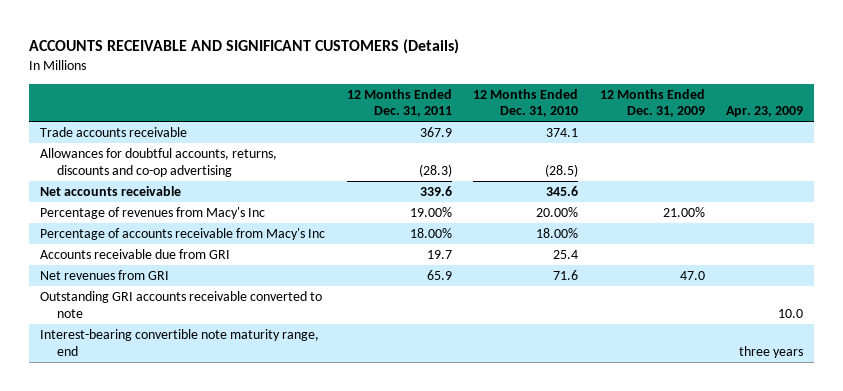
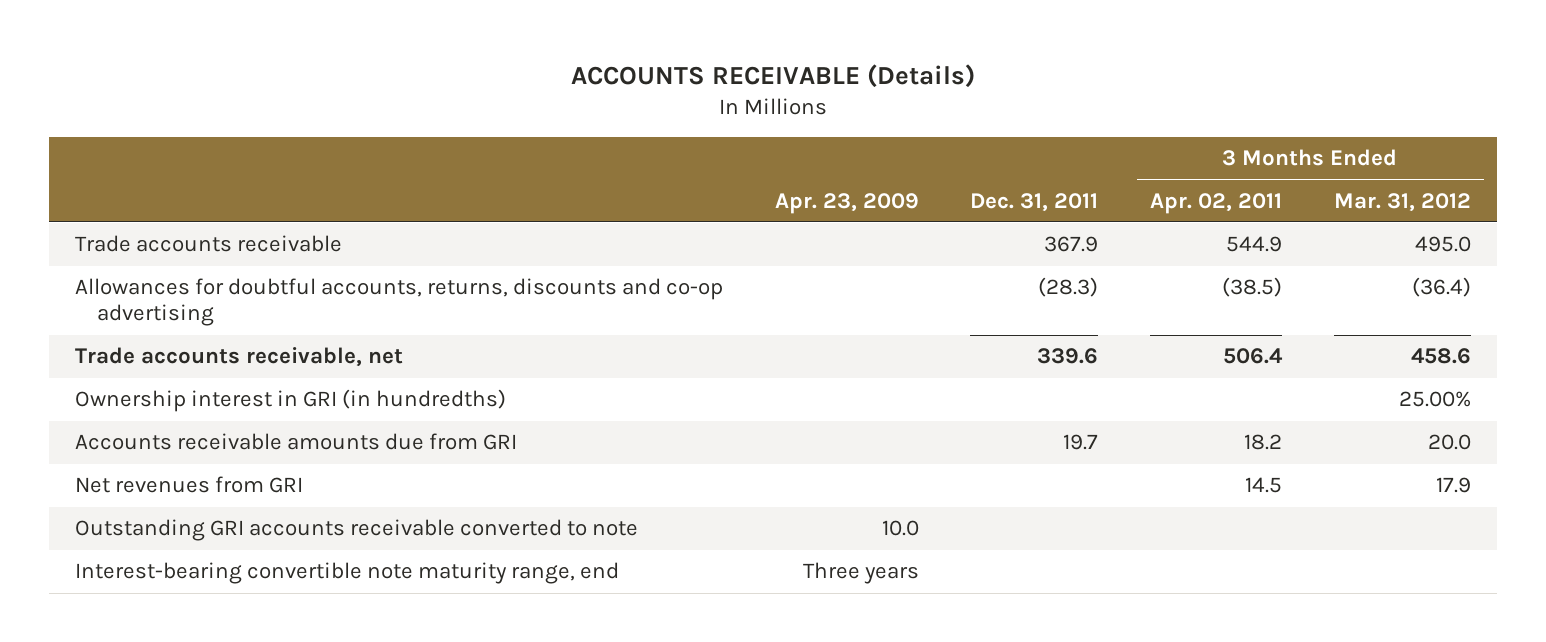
- ACCOUNTS RECEIVABLE AND SIGNIFICANT CUSTOMERS (Details)
+ ACCOUNTS RECEIVABLE (Details)
- | 12 Months Ended Dec. 31, 2011 | 12 Months Ended Dec. 31, 2010 | 12 Months Ended Dec. 31, 2009 | Apr. 23, 2009
+ | Apr. 23, 2009 | Dec. 31, 2011 | 3 Months Ended Apr. 02, 2011 | 3 Months Ended Mar. 31, 2012
- Net accounts receivable | 339.6 | 345.6 | |
- Percentage of revenues from Macy's Inc | 19.00% | 20.00% | 21.00% |
- Percentage of accounts receivable from Macy's Inc | 18.00% | 18.00% | |
- Accounts receivable due from GRI | 19.7 | 25.4 | |
+ Trade accounts receivable, net | | 339.6 | 506.4 | 458.6
+ Ownership interest in GRI (in hundredths) | | | | 25.00%
+ Accounts receivable amounts due from GRI | | 19.7 | 18.2 | 20.0
- Interest-bearing convertible note maturity range, end | | | | three years
+ Interest-bearing convertible note maturity range, end | Three years | | |

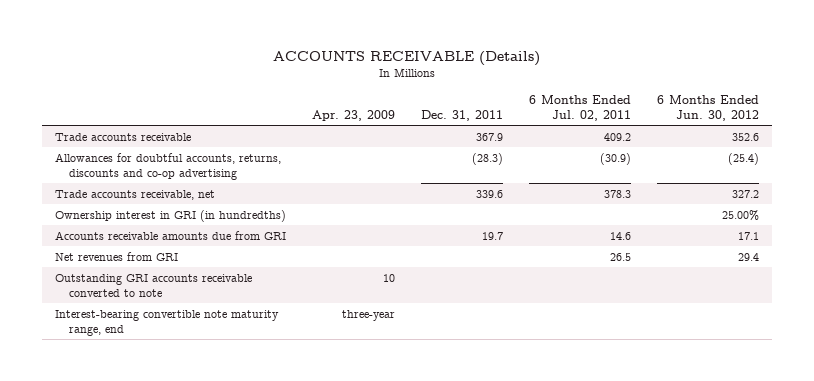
- | Apr. 23, 2009 | Dec. 31, 2011 | 3 Months Ended Apr. 02, 2011 | 3 Months Ended Mar. 31, 2012
+ | Apr. 23, 2009 | Dec. 31, 2011 | 6 Months Ended Jul. 02, 2011 | 6 Months Ended Jun. 30, 2012
- Outstanding GRI accounts receivable converted to note | 10.0 | | |
- Interest-bearing convertible note maturity range, end | Three years | | |
+ Outstanding GRI accounts receivable converted to note | 10 | | |
+ Interest-bearing convertible note maturity range, end | three-year | | |

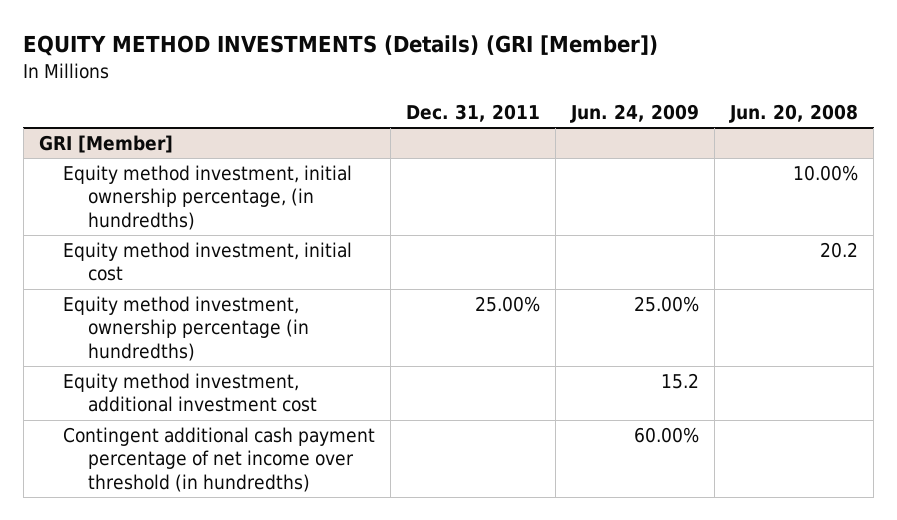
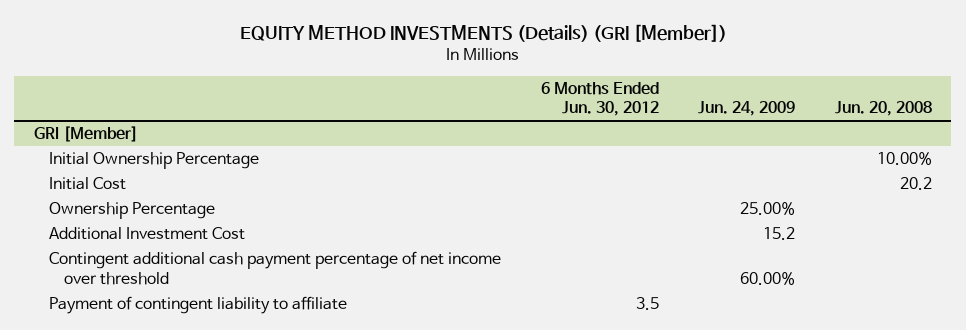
- | Dec. 31, 2011 | Jun. 24, 2009 | Jun. 20, 2008
+ | 6 Months Ended Jun. 30, 2012 | Jun. 24, 2009 | Jun. 20, 2008
@ GRI [Member]
- Equity method investment, initial ownership percentage, (in hundredths) | | | 10.00%
- Equity method investment, initial cost | | | 20.2
- Equity method investment, ownership percentage (in hundredths) | 25.00% | 25.00% |
- Equity method investment, additional investment cost | | 15.2 |
- Contingent additional cash payment percentage of net income over threshold (in hundredths) | | 60.00% |
+ Initial Ownership Percentage | | | 10.00%
+ Initial Cost | | | 20.2
+ Ownership Percentage | | 25.00% |
+ Additional Investment Cost | | 15.2 |
+ Contingent additional cash payment percentage of net income over threshold | | 60.00% |
+ Payment of contingent liability to affiliate | 3.5 | |

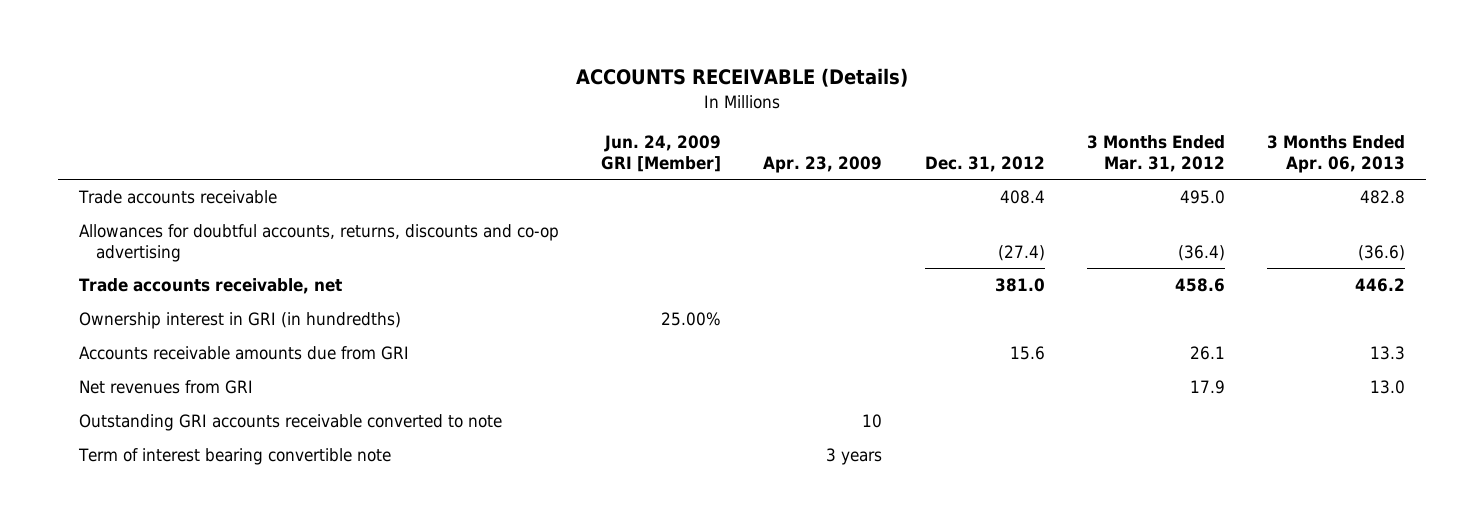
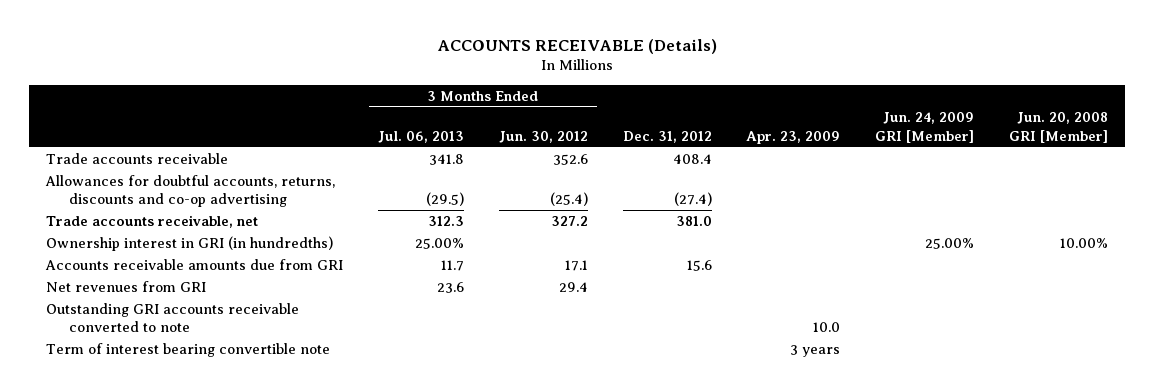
- | Jun. 24, 2009 GRI [Member] | Apr. 23, 2009 | Dec. 31, 2012 | 3 Months Ended Mar. 31, 2012 | 3 Months Ended Apr. 06, 2013
+ | 3 Months Ended Jul. 06, 2013 | 3 Months Ended Jun. 30, 2012 | Dec. 31, 2012 | Apr. 23, 2009 | Jun. 24, 2009 GRI [Member] | Jun. 20, 2008 GRI [Member]
- Outstanding GRI accounts receivable converted to note | | 10 | | |
+ Outstanding GRI accounts receivable converted to note | | | | 10.0 | |

